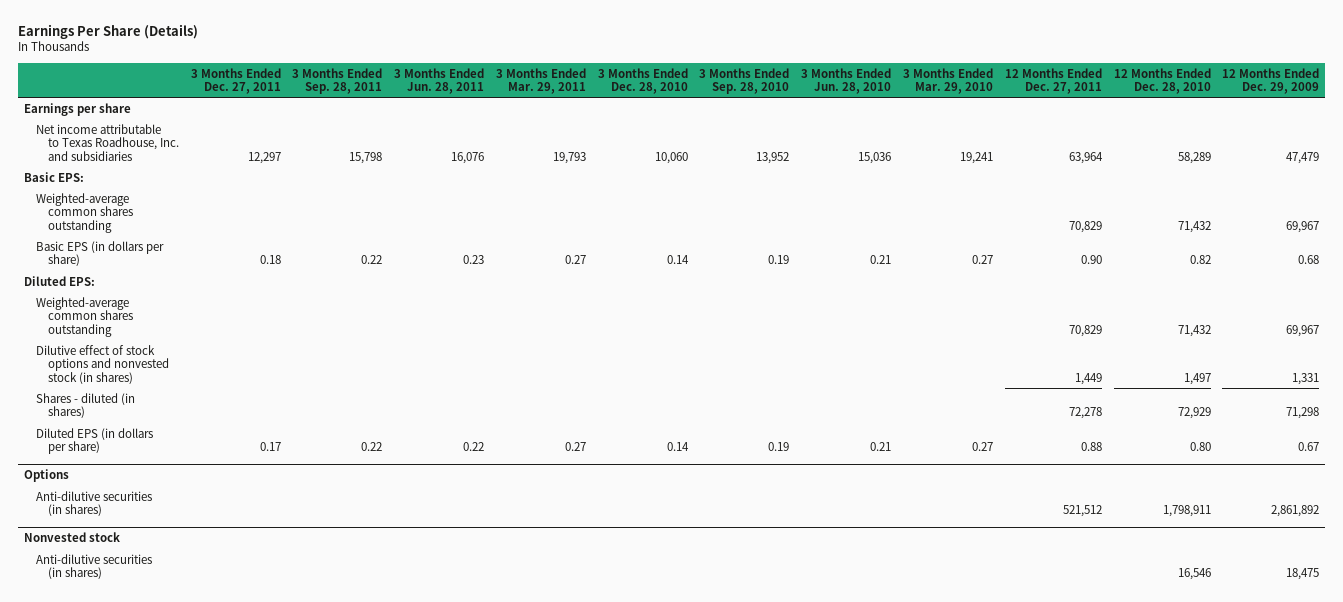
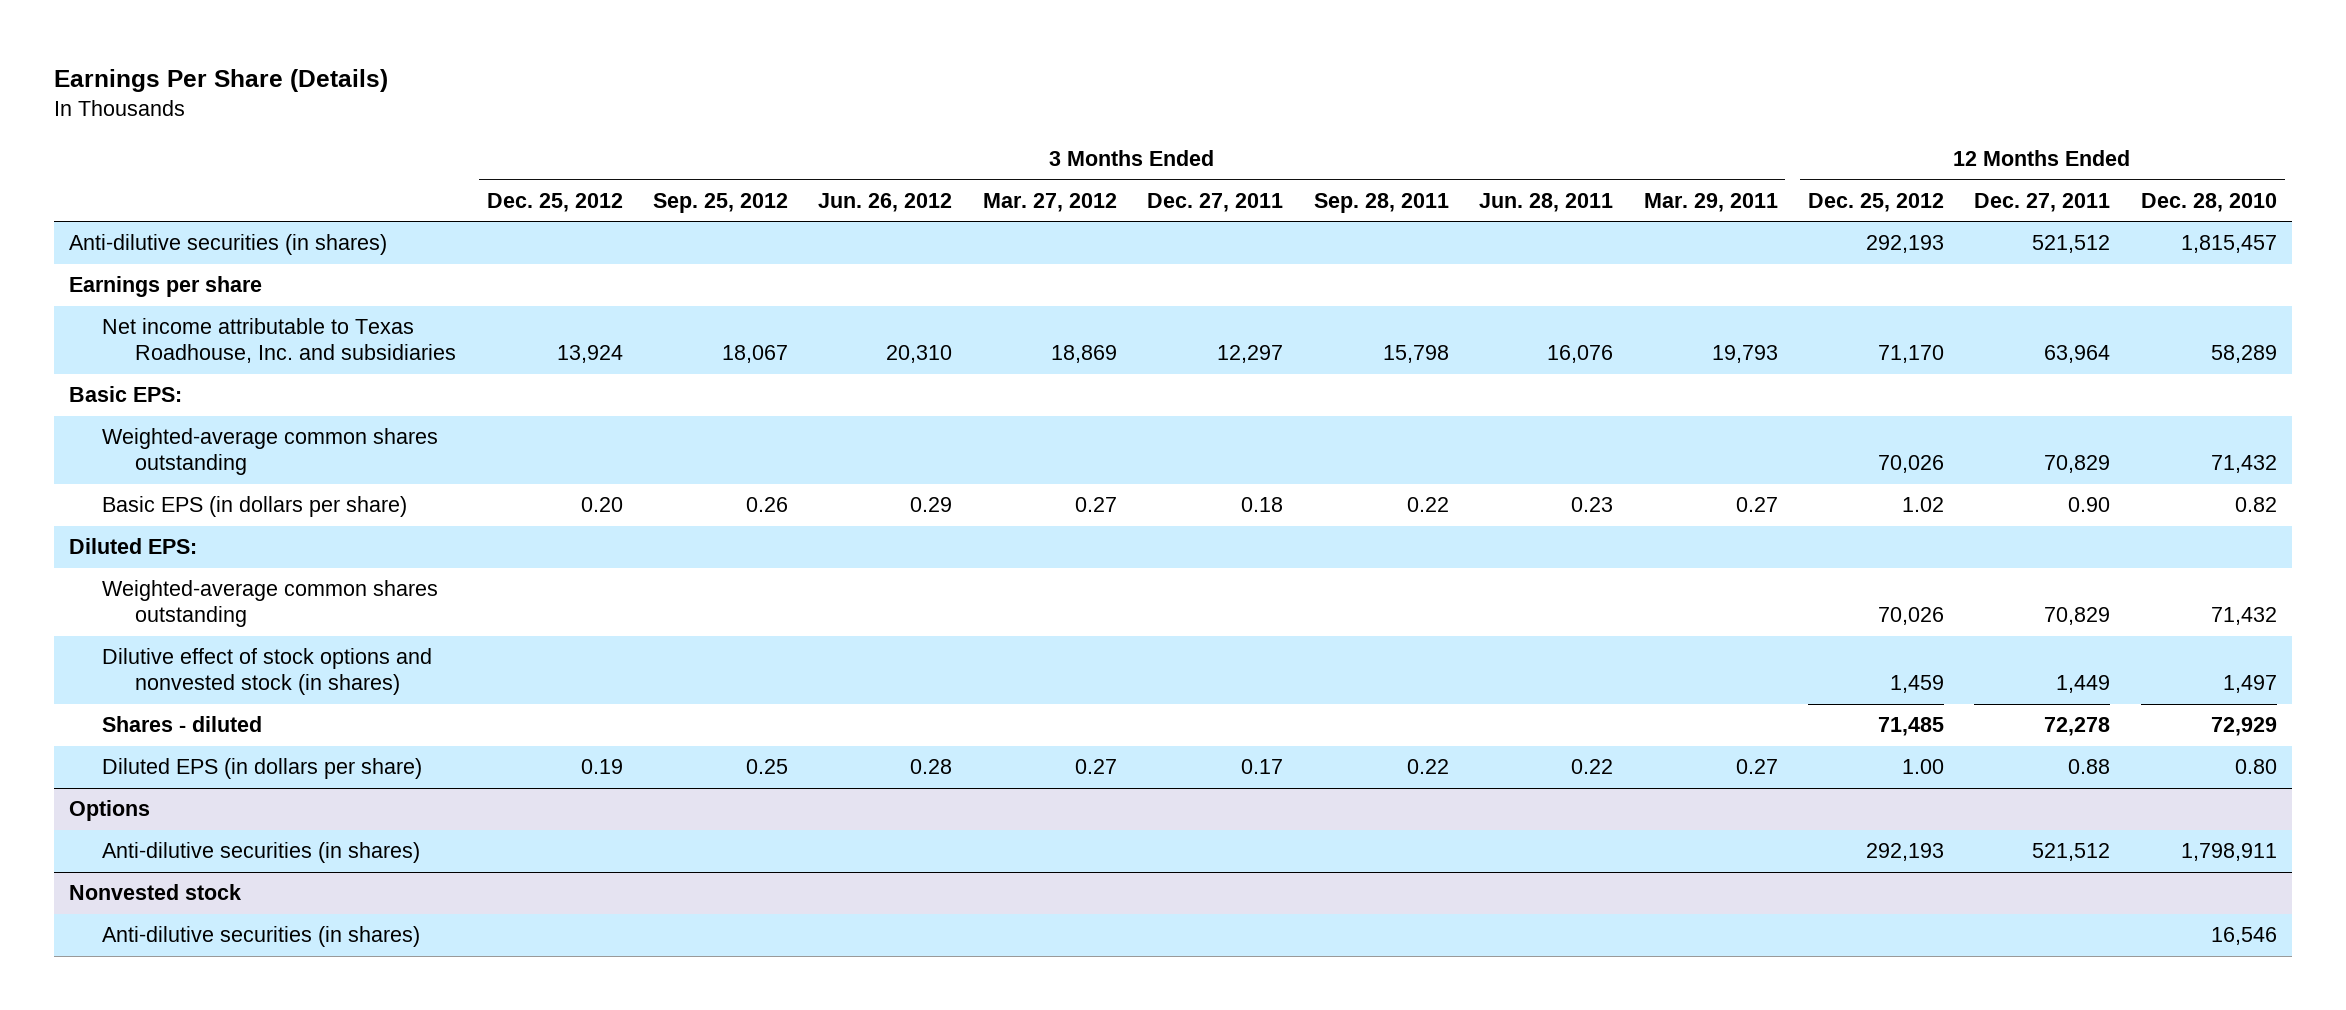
- | 3 Months Ended Dec. 27, 2011 | 3 Months Ended Sep. 28, 2011 | 3 Months Ended Jun. 28, 2011 | 3 Months Ended Mar. 29, 2011 | 3 Months Ended Dec. 28, 2010 | 3 Months Ended Sep. 28, 2010 | 3 Months Ended Jun. 28, 2010 | 3 Months Ended Mar. 29, 2010 | 12 Months Ended Dec. 27, 2011 | 12 Months Ended Dec. 28, 2010 | 12 Months Ended Dec. 29, 2009
+ | 3 Months Ended Dec. 25, 2012 | 3 Months Ended Sep. 25, 2012 | 3 Months Ended Jun. 26, 2012 | 3 Months Ended Mar. 27, 2012 | 3 Months Ended Dec. 27, 2011 | 3 Months Ended Sep. 28, 2011 | 3 Months Ended Jun. 28, 2011 | 3 Months Ended Mar. 29, 2011 | 12 Months Ended Dec. 25, 2012 | 12 Months Ended Dec. 27, 2011 | 12 Months Ended Dec. 28, 2010
+ Anti-dilutive securities (in shares) | | | | | | | | | 292,193 | 521,512 | 1,815,457
- Shares - diluted (in shares) | | | | | | | | | 72,278 | 72,929 | 71,298
+ Shares - diluted | | | | | | | | | 71,485 | 72,278 | 72,929

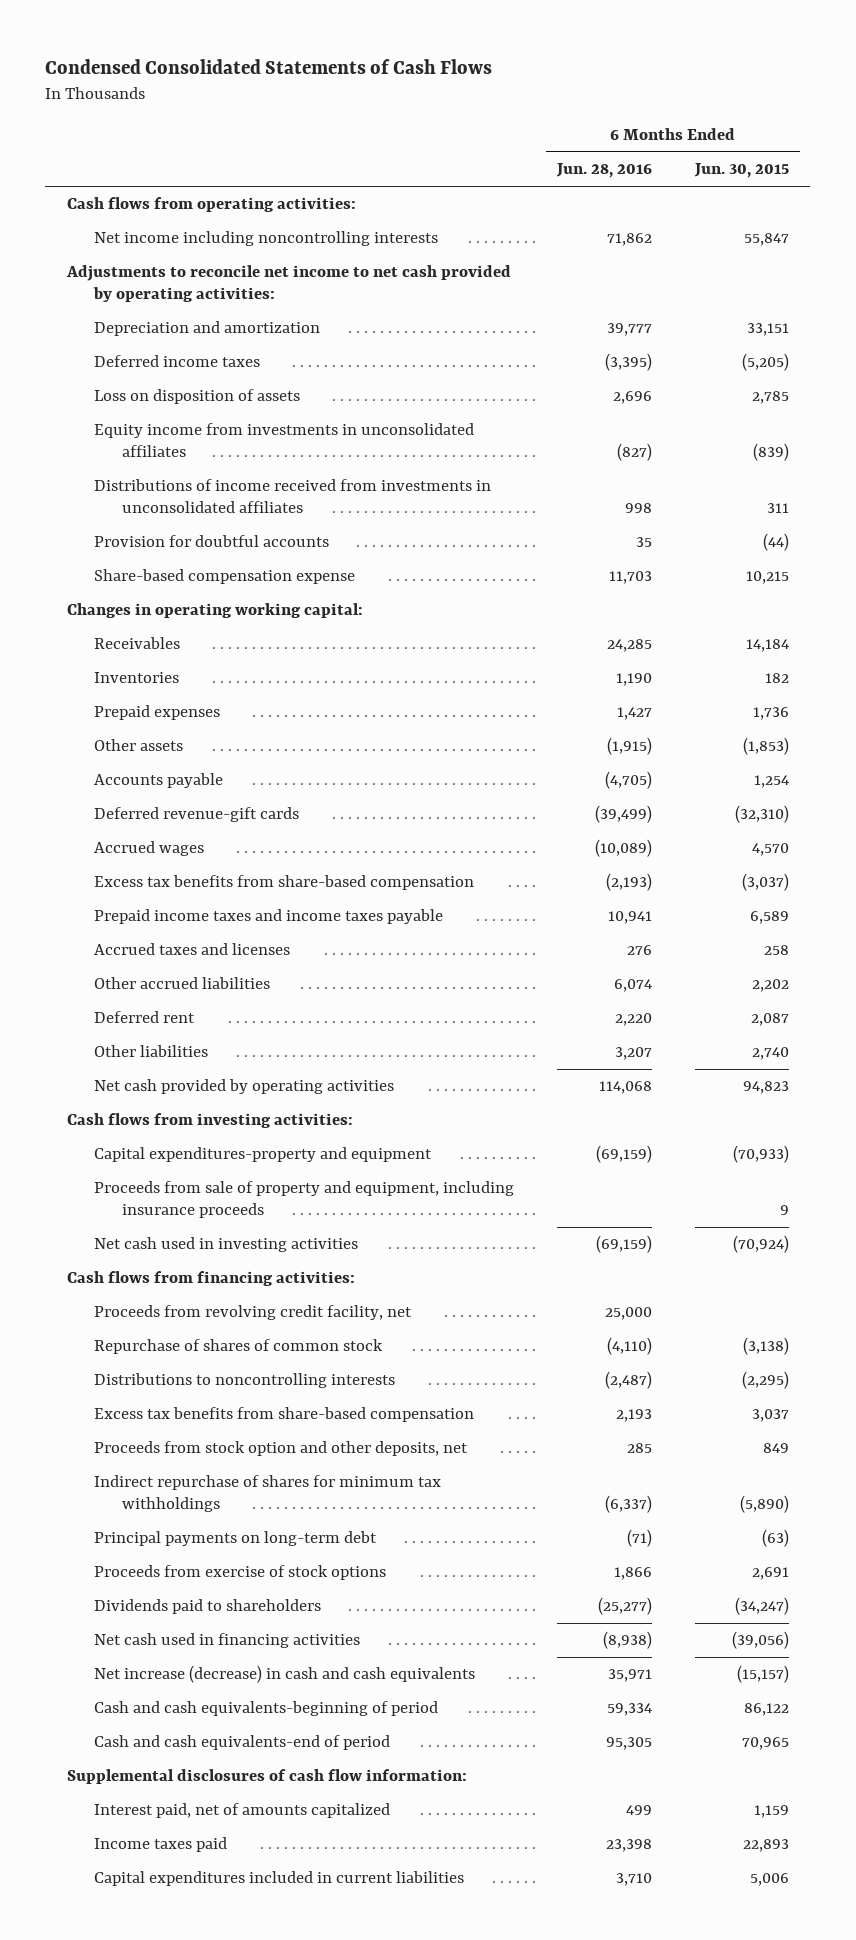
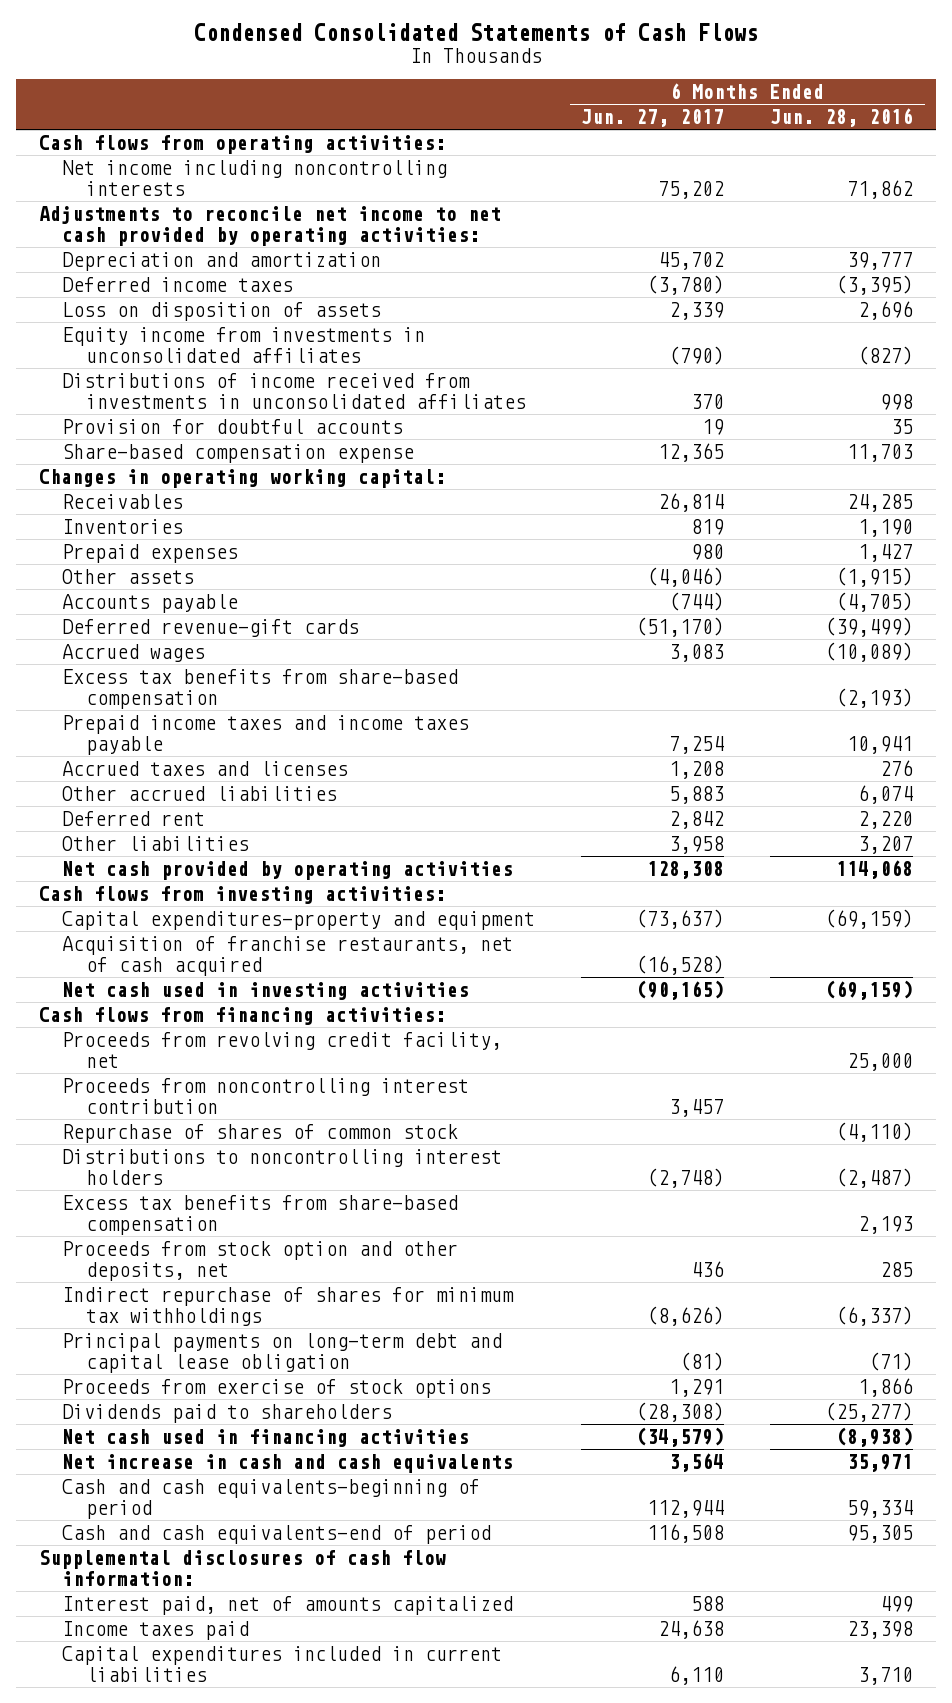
- | 6 Months Ended Jun. 28, 2016 | 6 Months Ended Jun. 30, 2015
+ | 6 Months Ended Jun. 27, 2017 | 6 Months Ended Jun. 28, 2016
- Proceeds from sale of property and equipment, including insurance proceeds | | 9
+ Acquisition of franchise restaurants, net of cash acquired | (16,528) |
+ Proceeds from noncontrolling interest contribution | 3,457 |
- Distributions to noncontrolling interests | (2,487) | (2,295)
+ Distributions to noncontrolling interest holders | (2,748) | (2,487)
- Principal payments on long-term debt | (71) | (63)
+ Principal payments on long-term debt and capital lease obligation | (81) | (71)
- Net increase (decrease) in cash and cash equivalents | 35,971 | (15,157)
+ Net increase in cash and cash equivalents | 3,564 | 35,971

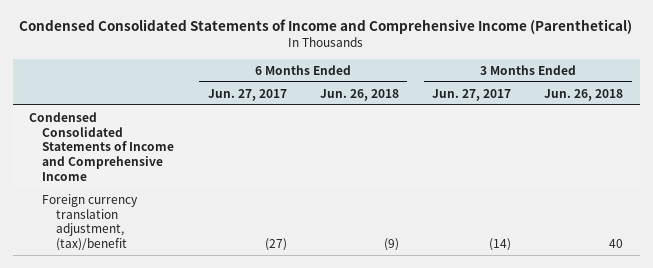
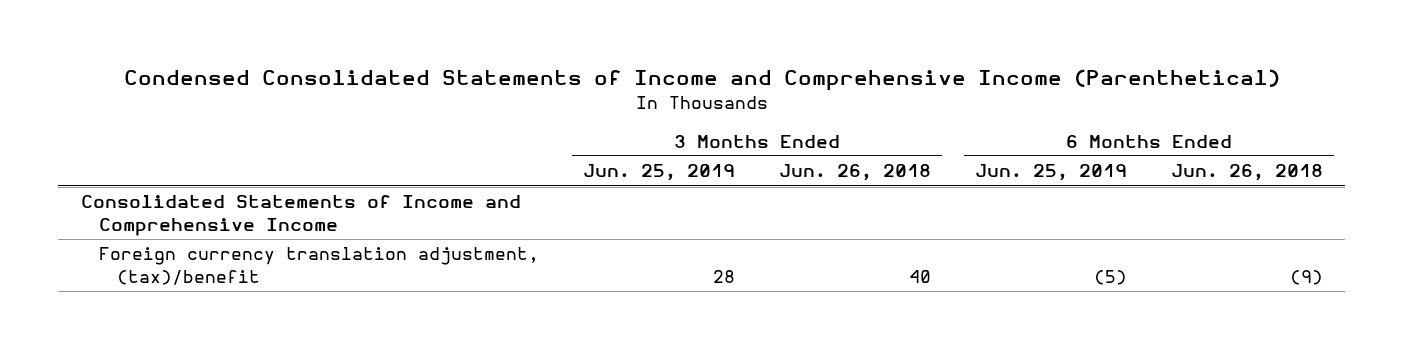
- | 6 Months Ended Jun. 27, 2017 | 6 Months Ended Jun. 26, 2018 | 3 Months Ended Jun. 27, 2017 | 3 Months Ended Jun. 26, 2018
+ | 3 Months Ended Jun. 25, 2019 | 3 Months Ended Jun. 26, 2018 | 6 Months Ended Jun. 25, 2019 | 6 Months Ended Jun. 26, 2018
- Condensed Consolidated Statements of Income and Comprehensive Income
+ Consolidated Statements of Income and Comprehensive Income

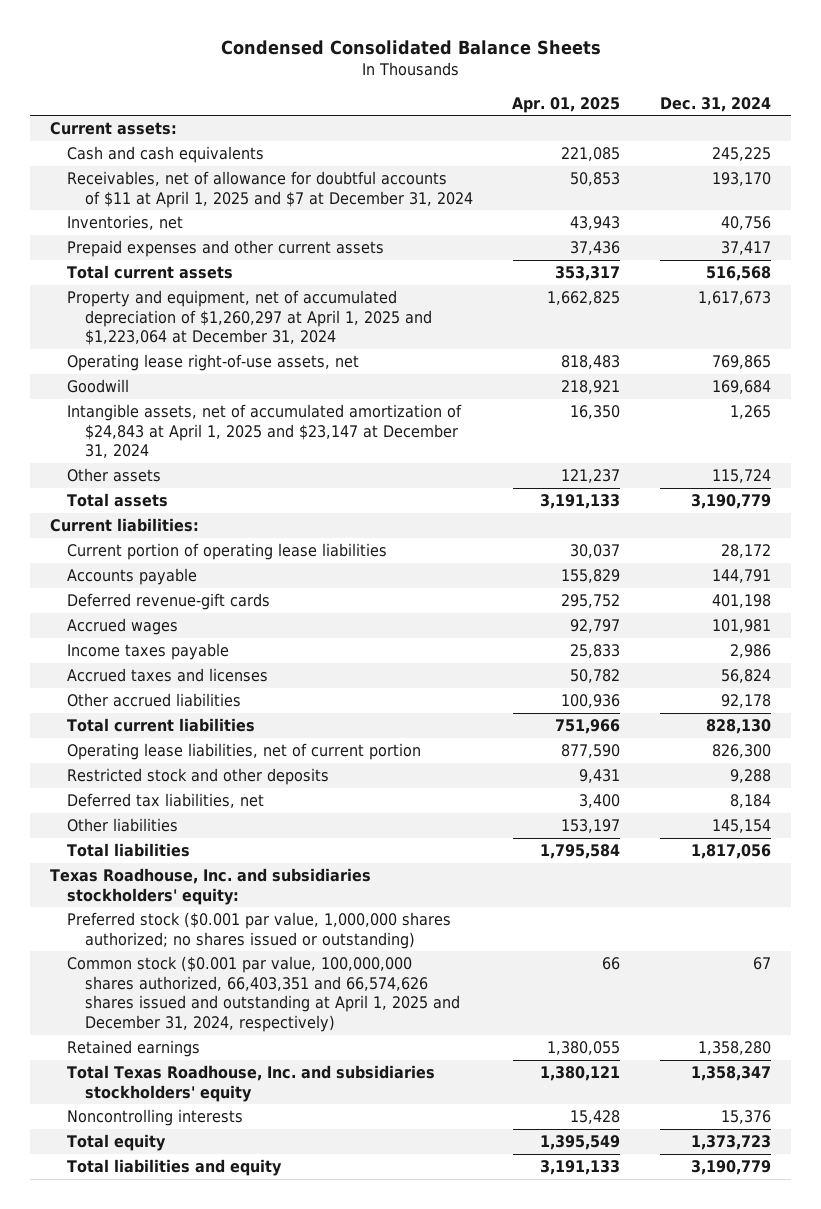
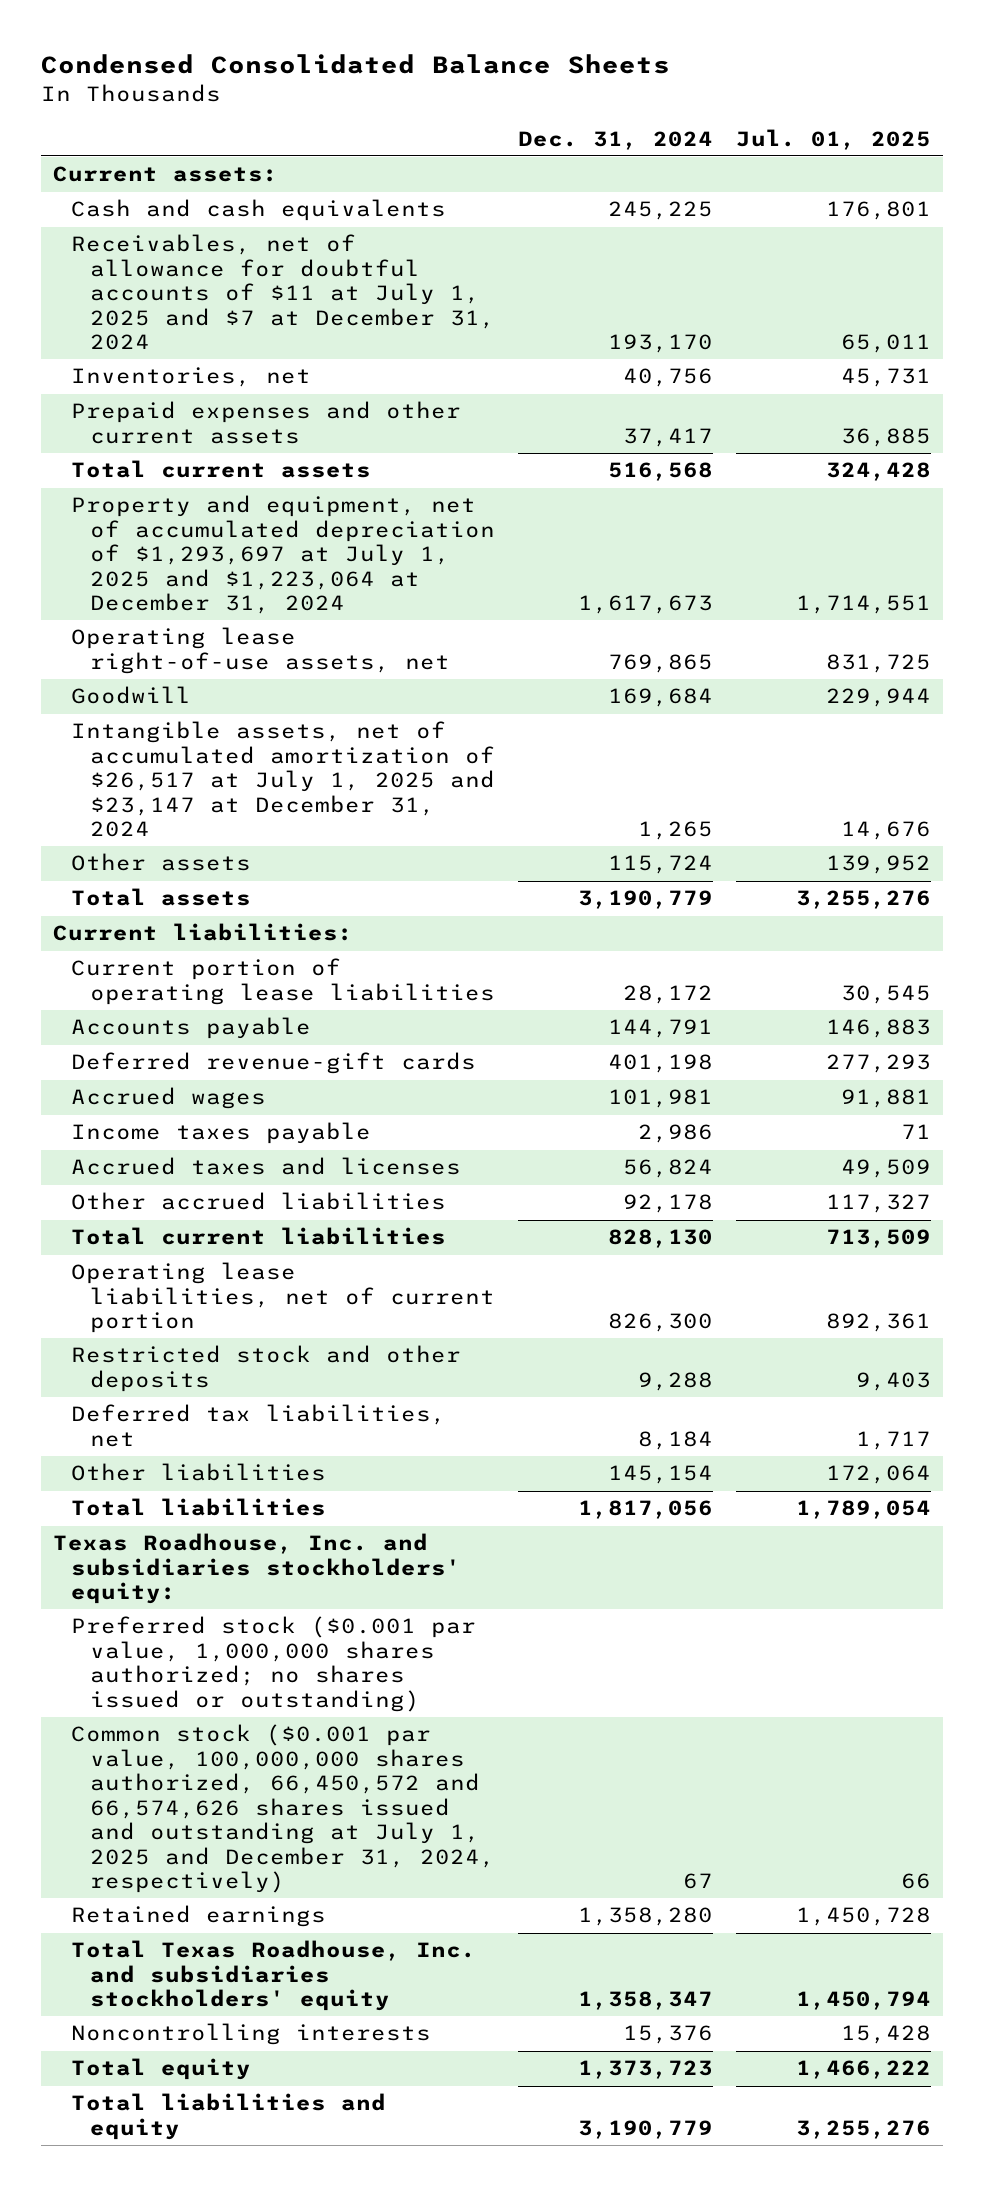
- | Apr. 01, 2025 | Dec. 31, 2024
+ | Dec. 31, 2024 | Jul. 01, 2025
- Receivables, net of allowance for doubtful accounts of $11 at April 1, 2025 and $7 at December 31, 2024 | 50,853 | 193,170
+ Receivables, net of allowance for doubtful accounts of $11 at July 1, 2025 and $7 at December 31, 2024 | 193,170 | 65,011
- Property and equipment, net of accumulated depreciation of $1,260,297 at April 1, 2025 and $1,223,064 at December 31, 2024 | 1,662,825 | 1,617,673
+ Property and equipment, net of accumulated depreciation of $1,293,697 at July 1, 2025 and $1,223,064 at December 31, 2024 | 1,617,673 | 1,714,551
- Intangible assets, net of accumulated amortization of $24,843 at April 1, 2025 and $23,147 at December 31, 2024 | 16,350 | 1,265
+ Intangible assets, net of accumulated amortization of $26,517 at July 1, 2025 and $23,147 at December 31, 2024 | 1,265 | 14,676
- Common stock ($0.001 par value, 100,000,000 shares authorized, 66,403,351 and 66,574,626 shares issued and outstanding at April 1, 2025 and December 31, 2024, respectively) | 66 | 67
+ Common stock ($0.001 par value, 100,000,000 shares authorized, 66,450,572 and 66,574,626 shares issued and outstanding at July 1, 2025 and December 31, 2024, respectively) | 67 | 66

